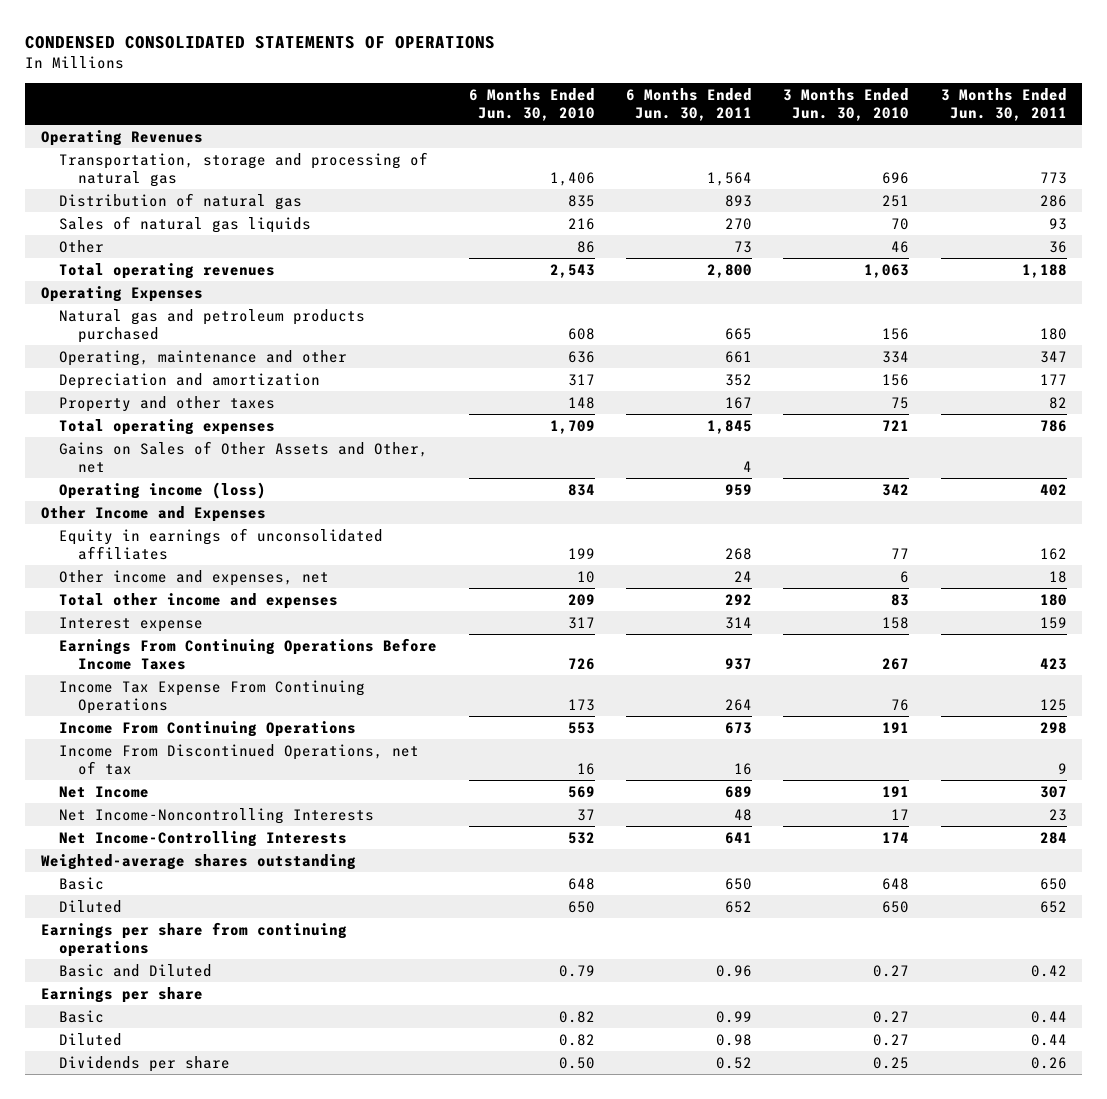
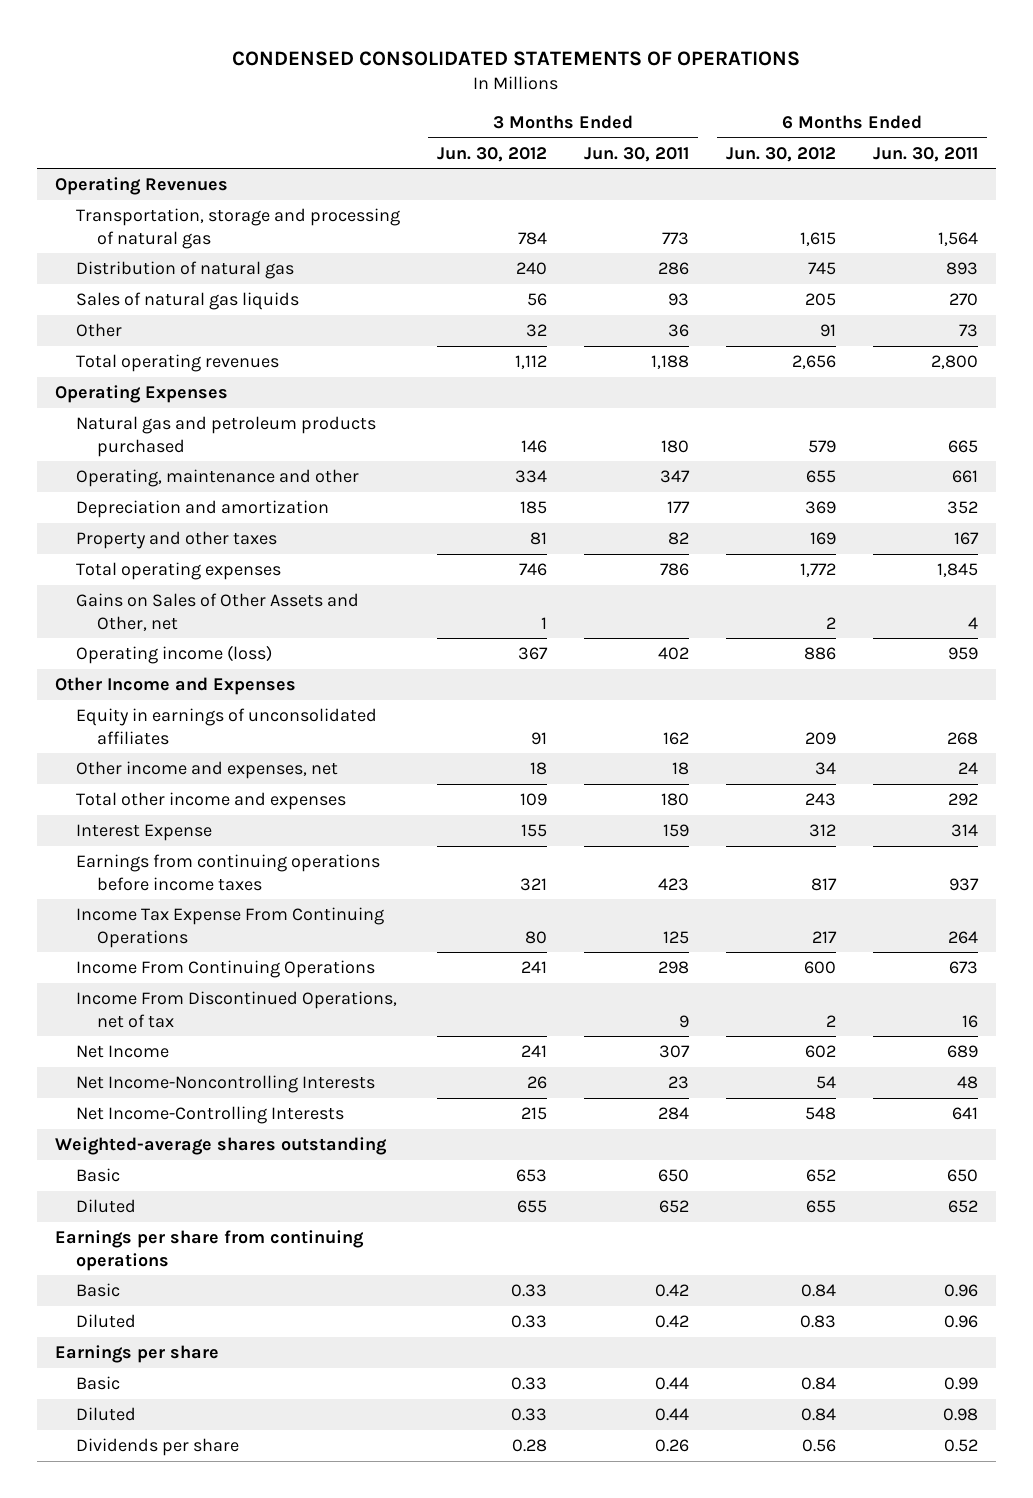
- | 6 Months Ended Jun. 30, 2010 | 6 Months Ended Jun. 30, 2011 | 3 Months Ended Jun. 30, 2010 | 3 Months Ended Jun. 30, 2011
+ | 3 Months Ended Jun. 30, 2012 | 3 Months Ended Jun. 30, 2011 | 6 Months Ended Jun. 30, 2012 | 6 Months Ended Jun. 30, 2011
- Interest expense | 317 | 314 | 158 | 159
- Earnings From Continuing Operations Before Income Taxes | 726 | 937 | 267 | 423
+ Interest Expense | 155 | 159 | 312 | 314
+ Earnings from continuing operations before income taxes | 321 | 423 | 817 | 937
- Basic and Diluted | 0.79 | 0.96 | 0.27 | 0.42
+ Basic | 0.33 | 0.42 | 0.84 | 0.96
+ Diluted | 0.33 | 0.42 | 0.83 | 0.96

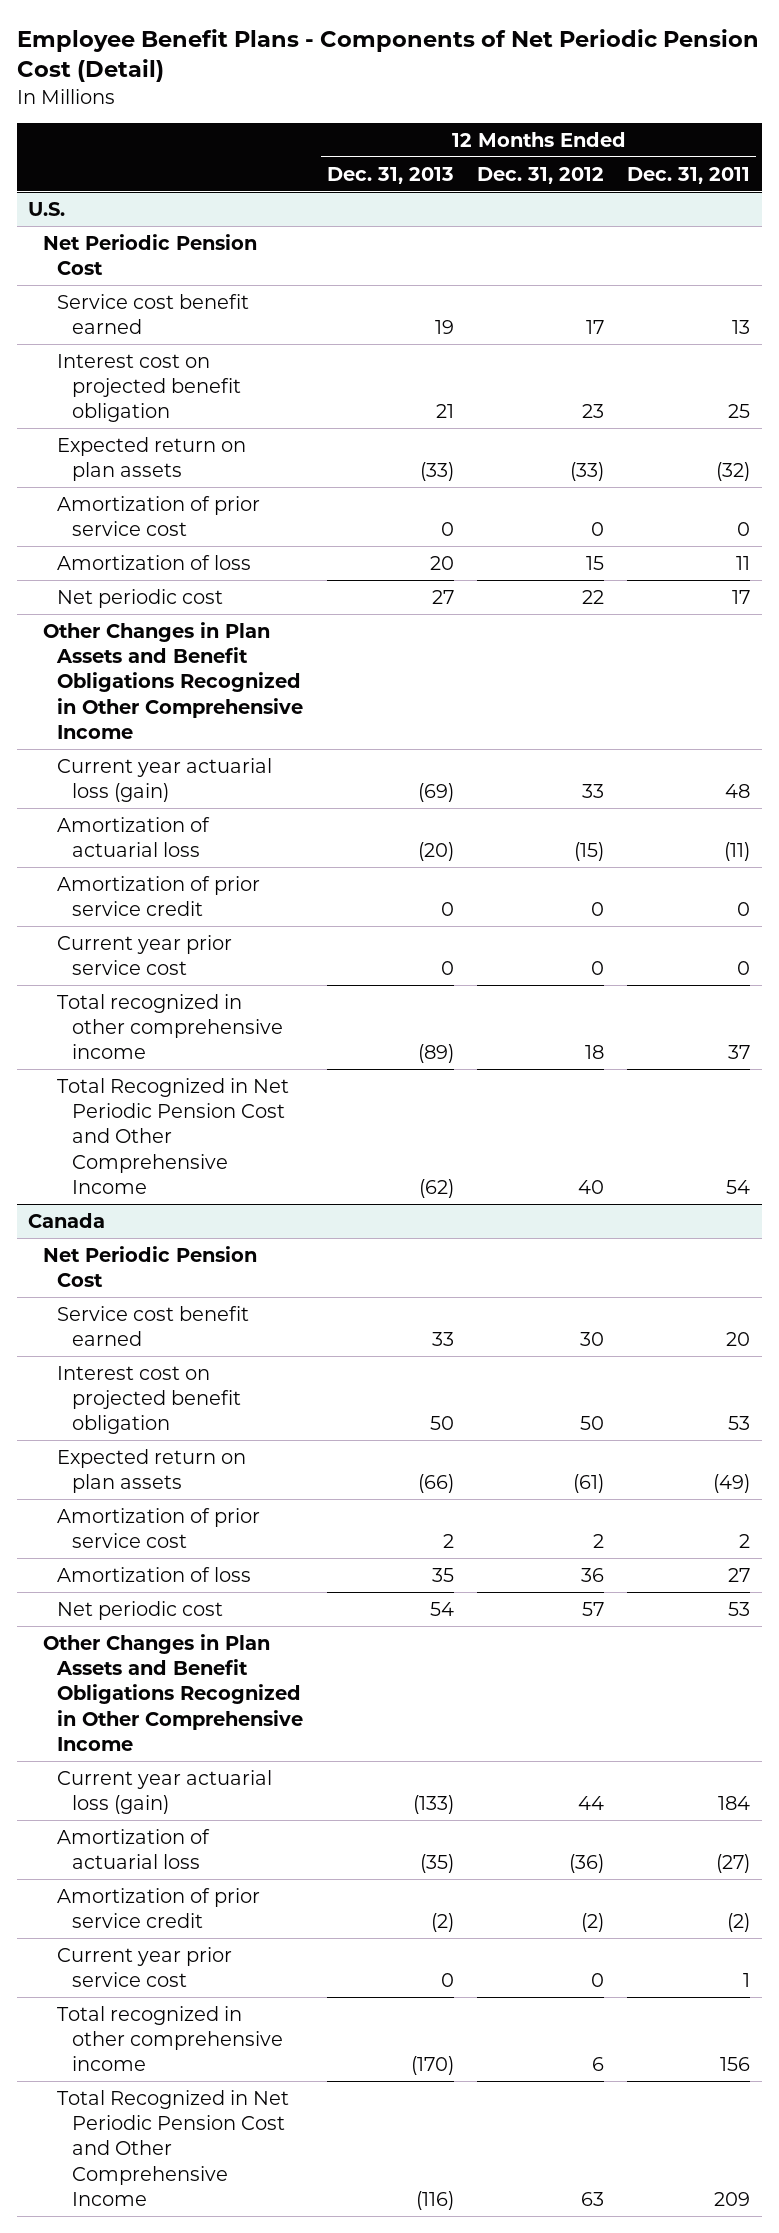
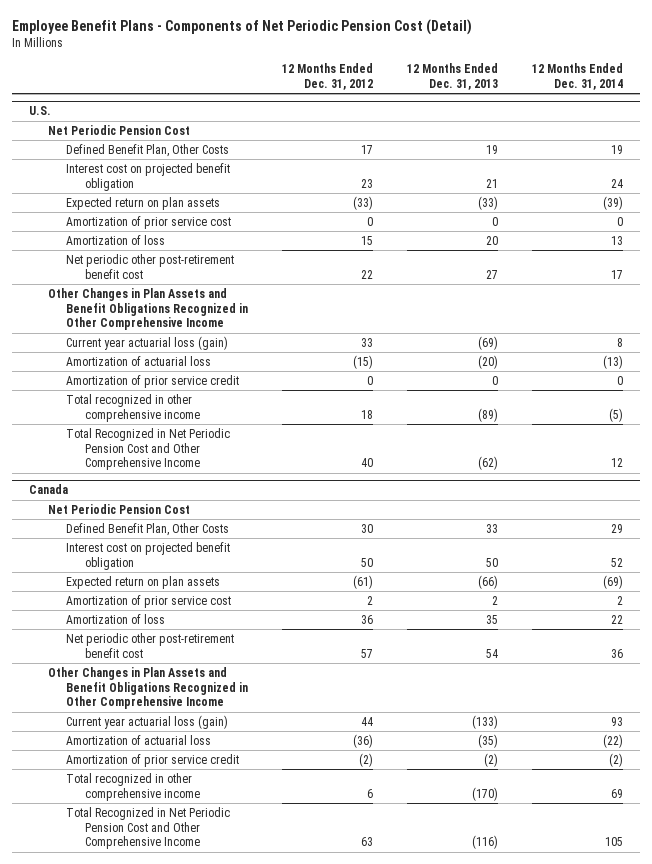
- | 12 Months Ended Dec. 31, 2013 | 12 Months Ended Dec. 31, 2012 | 12 Months Ended Dec. 31, 2011
+ | 12 Months Ended Dec. 31, 2012 | 12 Months Ended Dec. 31, 2013 | 12 Months Ended Dec. 31, 2014
@ U.S.
- Service cost benefit earned | 19 | 17 | 13
+ Defined Benefit Plan, Other Costs | 17 | 19 | 19
- Net periodic cost | 27 | 22 | 17
+ Net periodic other post-retirement benefit cost | 22 | 27 | 17
- Current year prior service cost | 0 | 0 | 0
@ Canada
- Service cost benefit earned | 33 | 30 | 20
+ Defined Benefit Plan, Other Costs | 30 | 33 | 29
- Net periodic cost | 54 | 57 | 53
+ Net periodic other post-retirement benefit cost | 57 | 54 | 36
- Current year prior service cost | 0 | 0 | 1

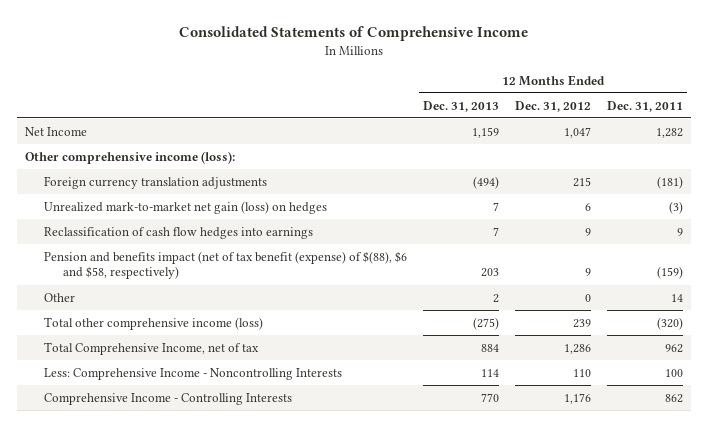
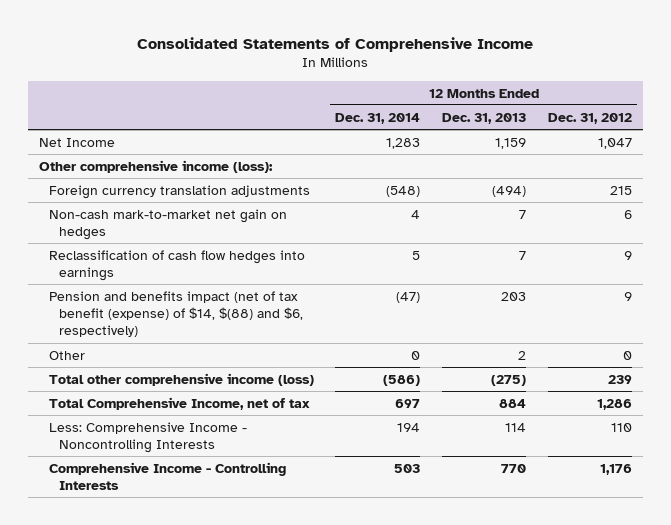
- | 12 Months Ended Dec. 31, 2013 | 12 Months Ended Dec. 31, 2012 | 12 Months Ended Dec. 31, 2011
+ | 12 Months Ended Dec. 31, 2014 | 12 Months Ended Dec. 31, 2013 | 12 Months Ended Dec. 31, 2012
- Unrealized mark-to-market net gain (loss) on hedges | 7 | 6 | (3)
+ Non-cash mark-to-market net gain on hedges | 4 | 7 | 6
- Pension and benefits impact (net of tax benefit (expense) of $(88), $6 and $58, respectively) | 203 | 9 | (159)
+ Pension and benefits impact (net of tax benefit (expense) of $14, $(88) and $6, respectively) | (47) | 203 | 9

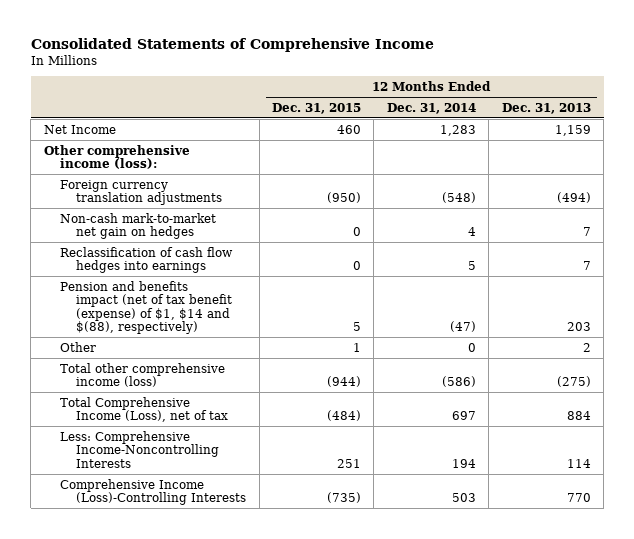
- | 12 Months Ended Dec. 31, 2014 | 12 Months Ended Dec. 31, 2013 | 12 Months Ended Dec. 31, 2012
+ | 12 Months Ended Dec. 31, 2015 | 12 Months Ended Dec. 31, 2014 | 12 Months Ended Dec. 31, 2013
- Pension and benefits impact (net of tax benefit (expense) of $14, $(88) and $6, respectively) | (47) | 203 | 9
+ Pension and benefits impact (net of tax benefit (expense) of $1, $14 and $(88), respectively) | 5 | (47) | 203
- Total Comprehensive Income, net of tax | 697 | 884 | 1,286
- Less: Comprehensive Income - Noncontrolling Interests | 194 | 114 | 110
- Comprehensive Income - Controlling Interests | 503 | 770 | 1,176
+ Total Comprehensive Income (Loss), net of tax | (484) | 697 | 884
+ Less: Comprehensive Income-Noncontrolling Interests | 251 | 194 | 114
+ Comprehensive Income (Loss)-Controlling Interests | (735) | 503 | 770

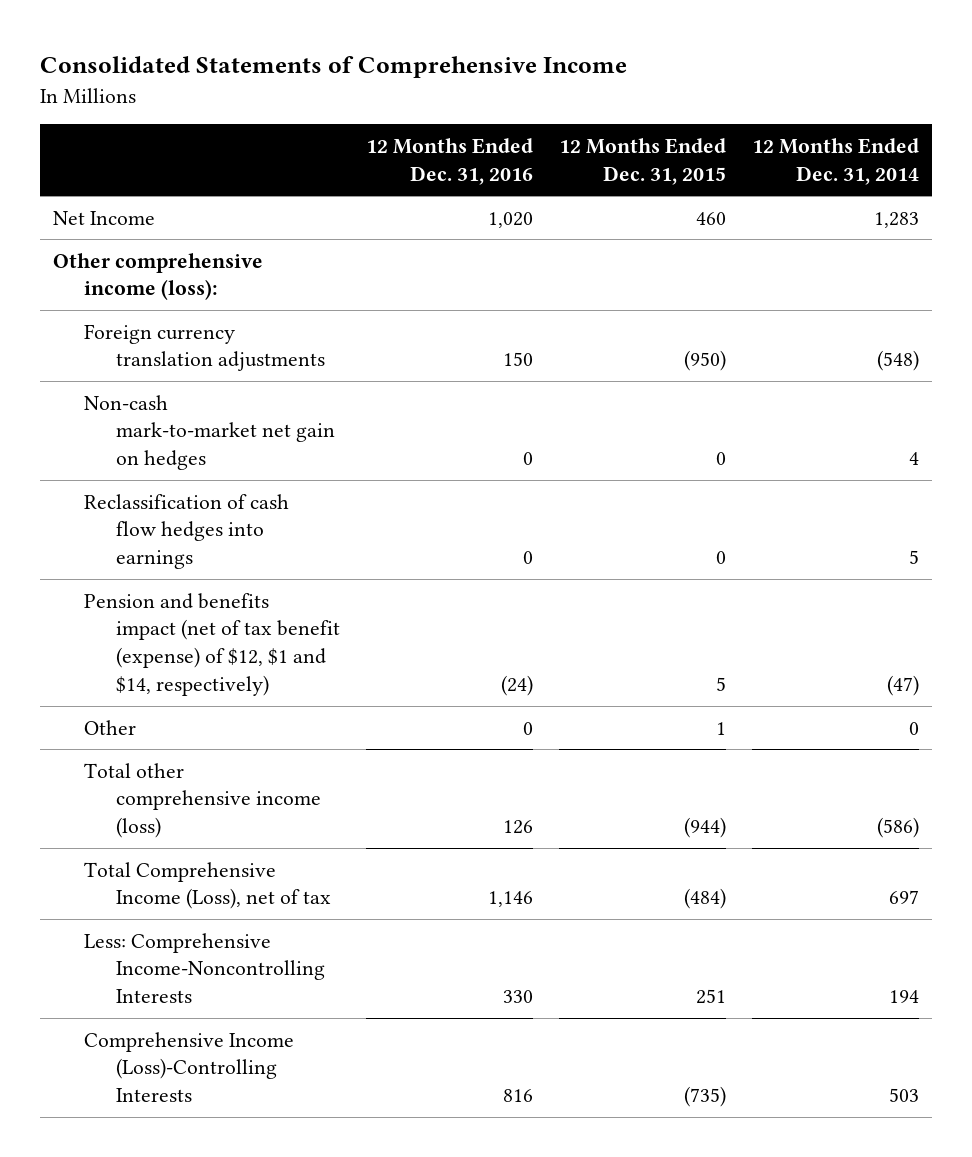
- | 12 Months Ended Dec. 31, 2015 | 12 Months Ended Dec. 31, 2014 | 12 Months Ended Dec. 31, 2013
+ | 12 Months Ended Dec. 31, 2016 | 12 Months Ended Dec. 31, 2015 | 12 Months Ended Dec. 31, 2014
- Pension and benefits impact (net of tax benefit (expense) of $1, $14 and $(88), respectively) | 5 | (47) | 203
+ Pension and benefits impact (net of tax benefit (expense) of $12, $1 and $14, respectively) | (24) | 5 | (47)

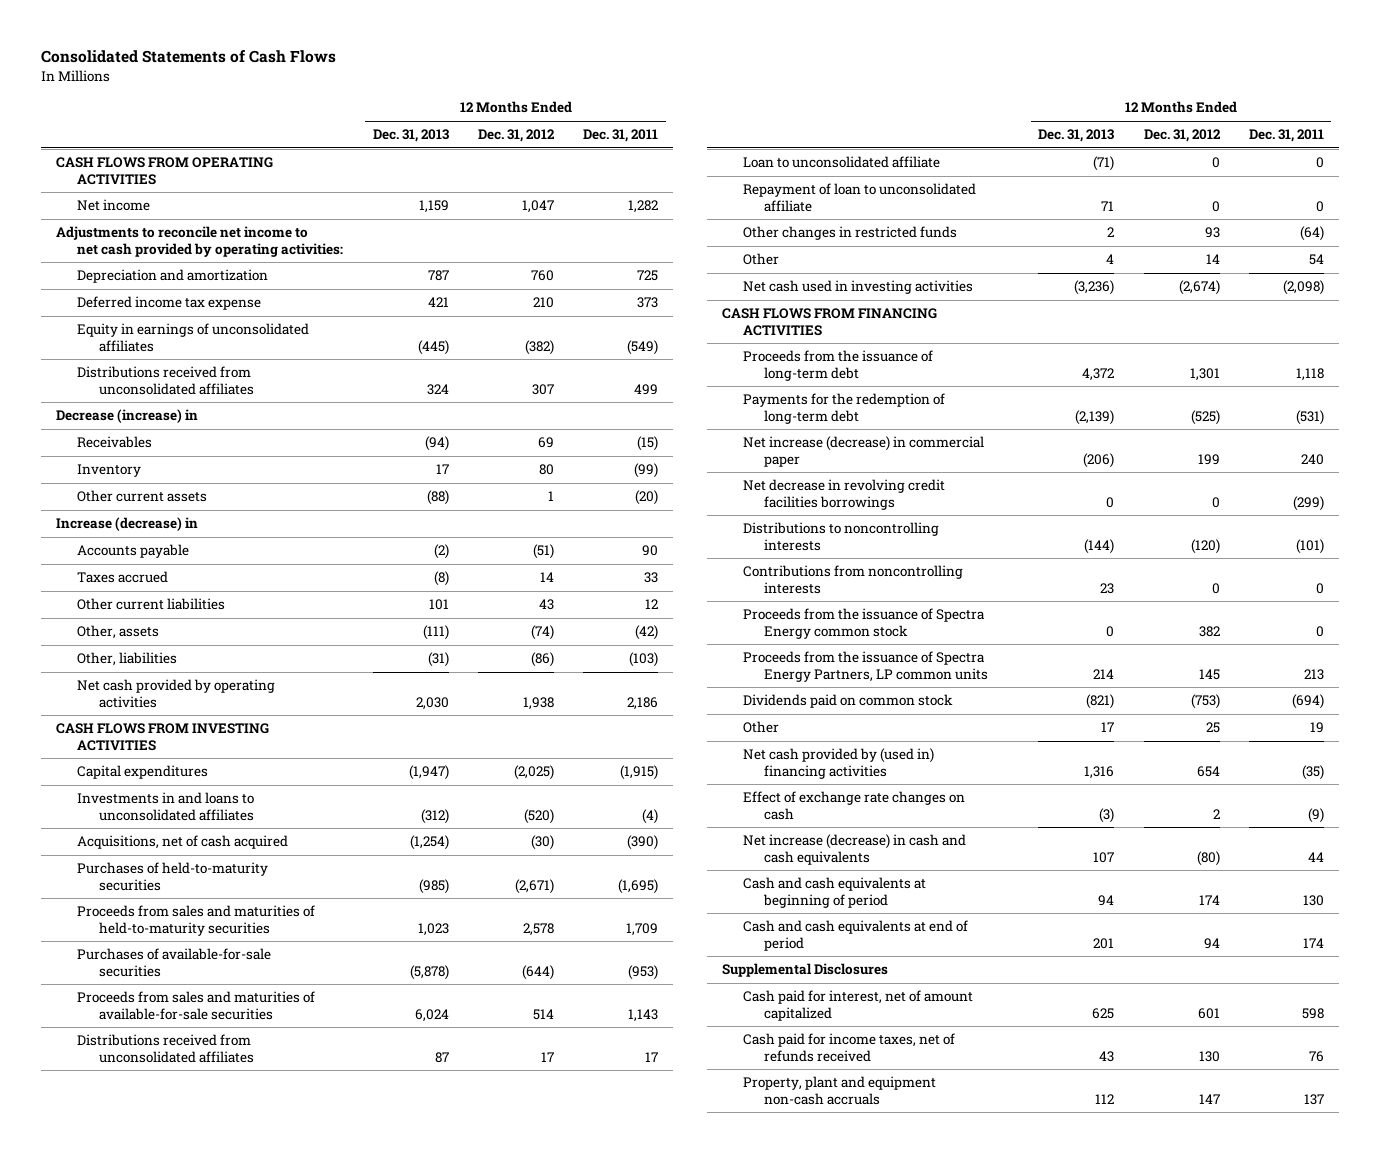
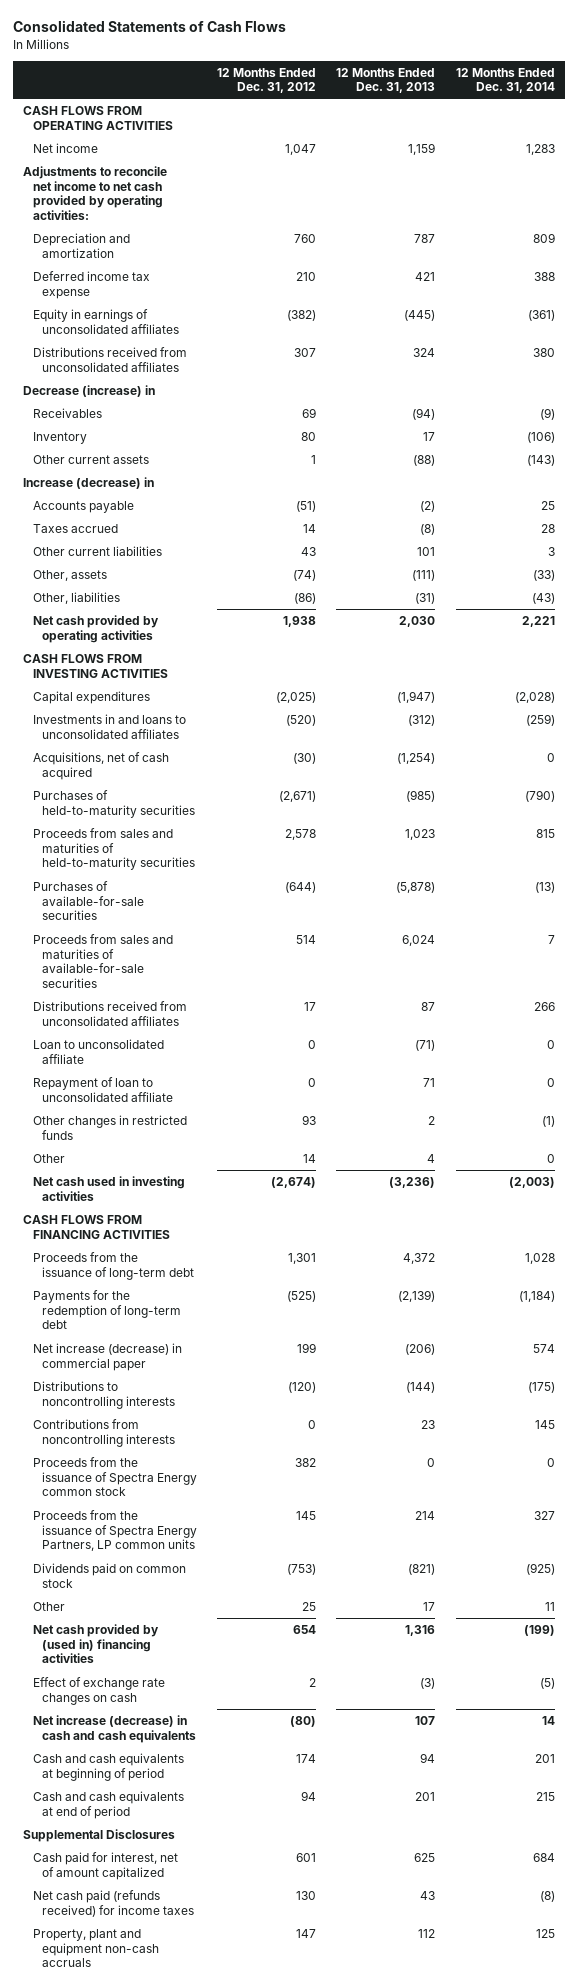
- | 12 Months Ended Dec. 31, 2013 | 12 Months Ended Dec. 31, 2012 | 12 Months Ended Dec. 31, 2011
+ | 12 Months Ended Dec. 31, 2012 | 12 Months Ended Dec. 31, 2013 | 12 Months Ended Dec. 31, 2014
- Net decrease in revolving credit facilities borrowings | 0 | 0 | (299)
- Cash paid for income taxes, net of refunds received | 43 | 130 | 76
+ Net cash paid (refunds received) for income taxes | 130 | 43 | (8)

